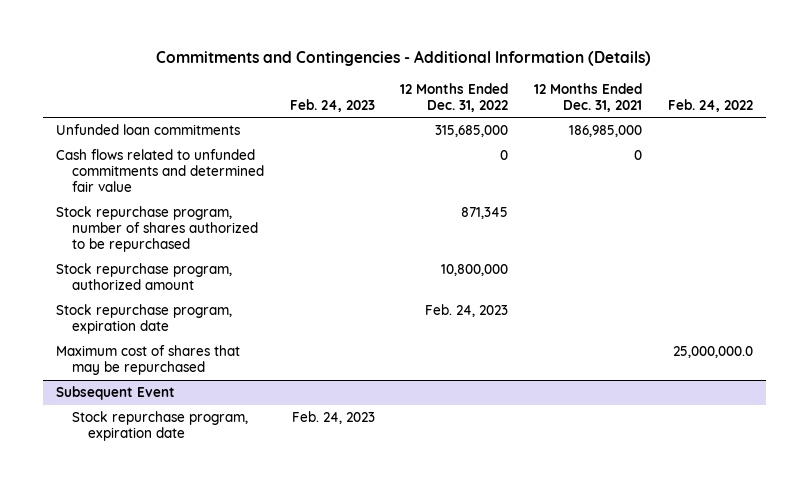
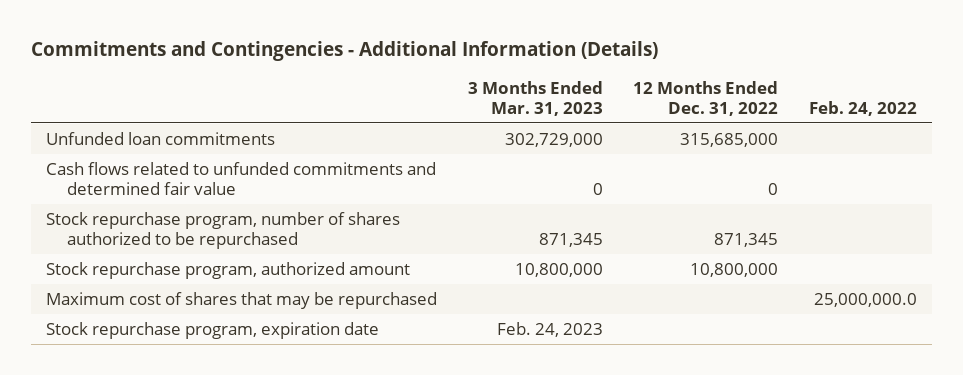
- | Feb. 24, 2023 | 12 Months Ended Dec. 31, 2022 | 12 Months Ended Dec. 31, 2021 | Feb. 24, 2022
+ | 3 Months Ended Mar. 31, 2023 | 12 Months Ended Dec. 31, 2022 | Feb. 24, 2022
- Stock repurchase program, expiration date | | Feb. 24, 2023 | |
- Subsequent Event

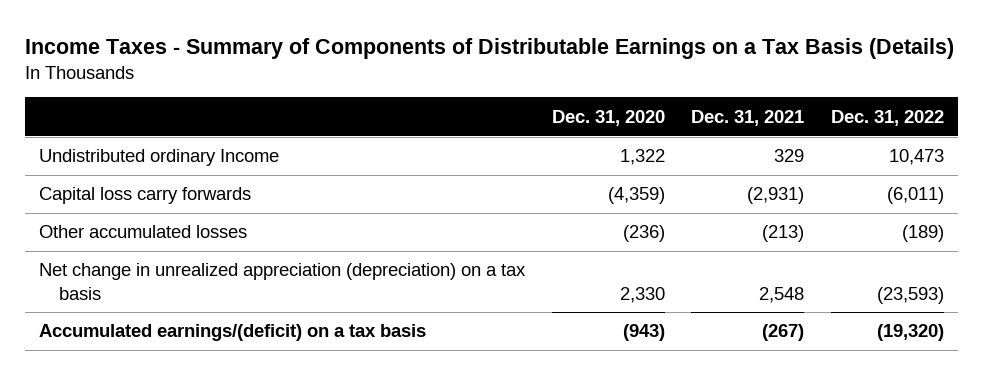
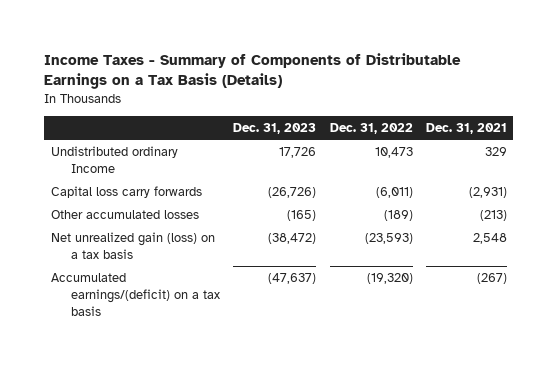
- | Dec. 31, 2020 | Dec. 31, 2021 | Dec. 31, 2022
+ | Dec. 31, 2023 | Dec. 31, 2022 | Dec. 31, 2021
- Net change in unrealized appreciation (depreciation) on a tax basis | 2,330 | 2,548 | (23,593)
+ Net unrealized gain (loss) on a tax basis | (38,472) | (23,593) | 2,548

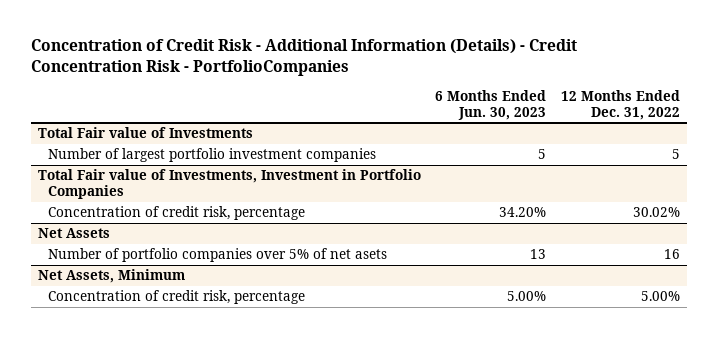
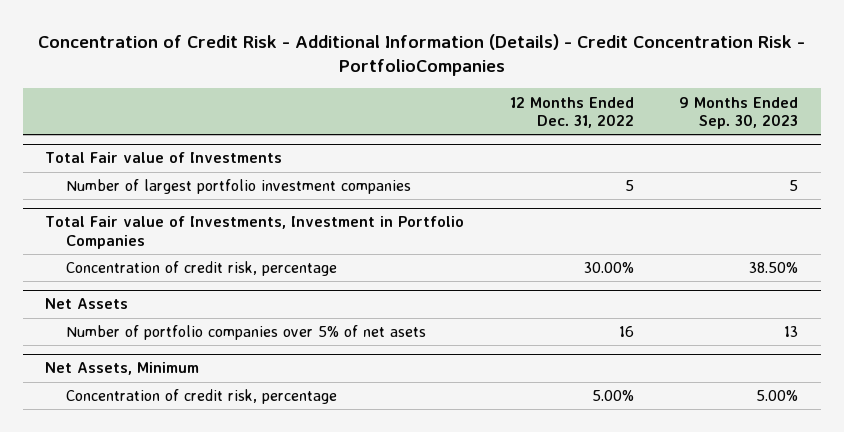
- | 6 Months Ended Jun. 30, 2023 | 12 Months Ended Dec. 31, 2022
+ | 12 Months Ended Dec. 31, 2022 | 9 Months Ended Sep. 30, 2023
@ Total Fair value of Investments, Investment in Portfolio Companies
- Concentration of credit risk, percentage | 34.20% | 30.02%
+ Concentration of credit risk, percentage | 30.00% | 38.50%

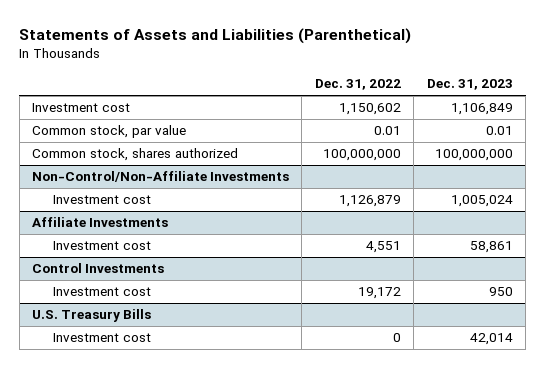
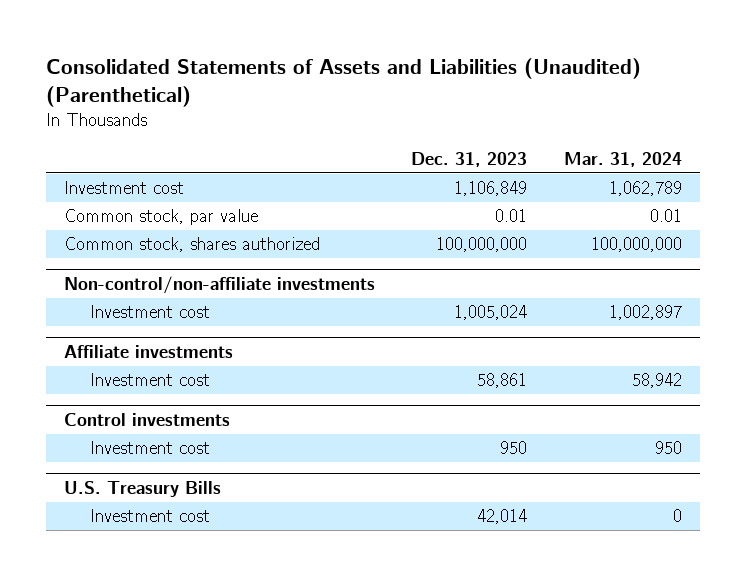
- Statements of Assets and Liabilities (Parenthetical)
+ Consolidated Statements of Assets and Liabilities (Unaudited) (Parenthetical)
- | Dec. 31, 2022 | Dec. 31, 2023
+ | Dec. 31, 2023 | Mar. 31, 2024
- Non-Control/Non-Affiliate Investments
+ Non-control/non-affiliate investments
- Affiliate Investments
+ Affiliate investments
- Control Investments
+ Control investments

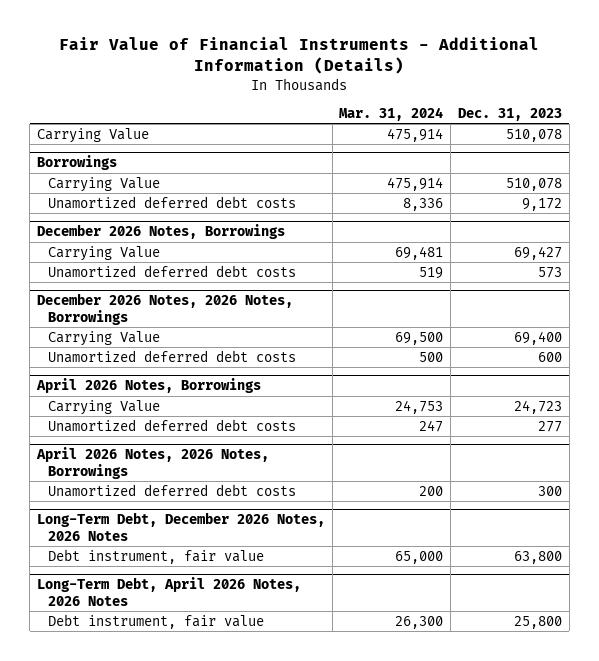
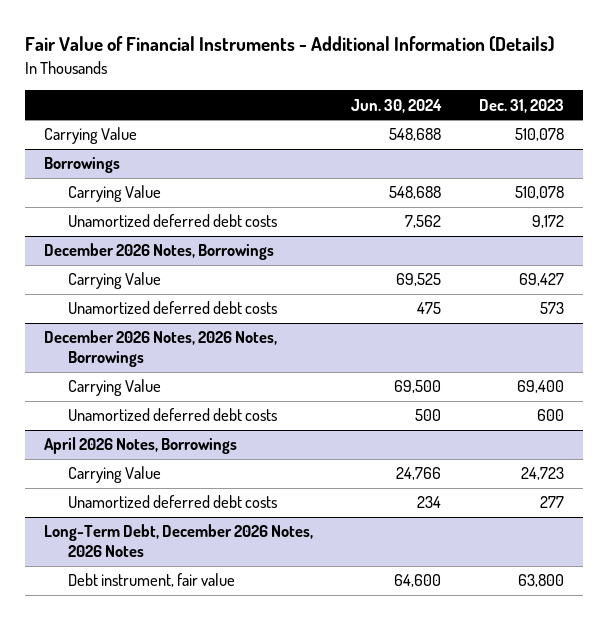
- | Mar. 31, 2024 | Dec. 31, 2023
+ | Jun. 30, 2024 | Dec. 31, 2023
- April 2026 Notes, 2026 Notes, Borrowings
- Unamortized deferred debt costs | 200 | 300
- Long-Term Debt, April 2026 Notes, 2026 Notes
- Debt instrument, fair value | 26,300 | 25,800

